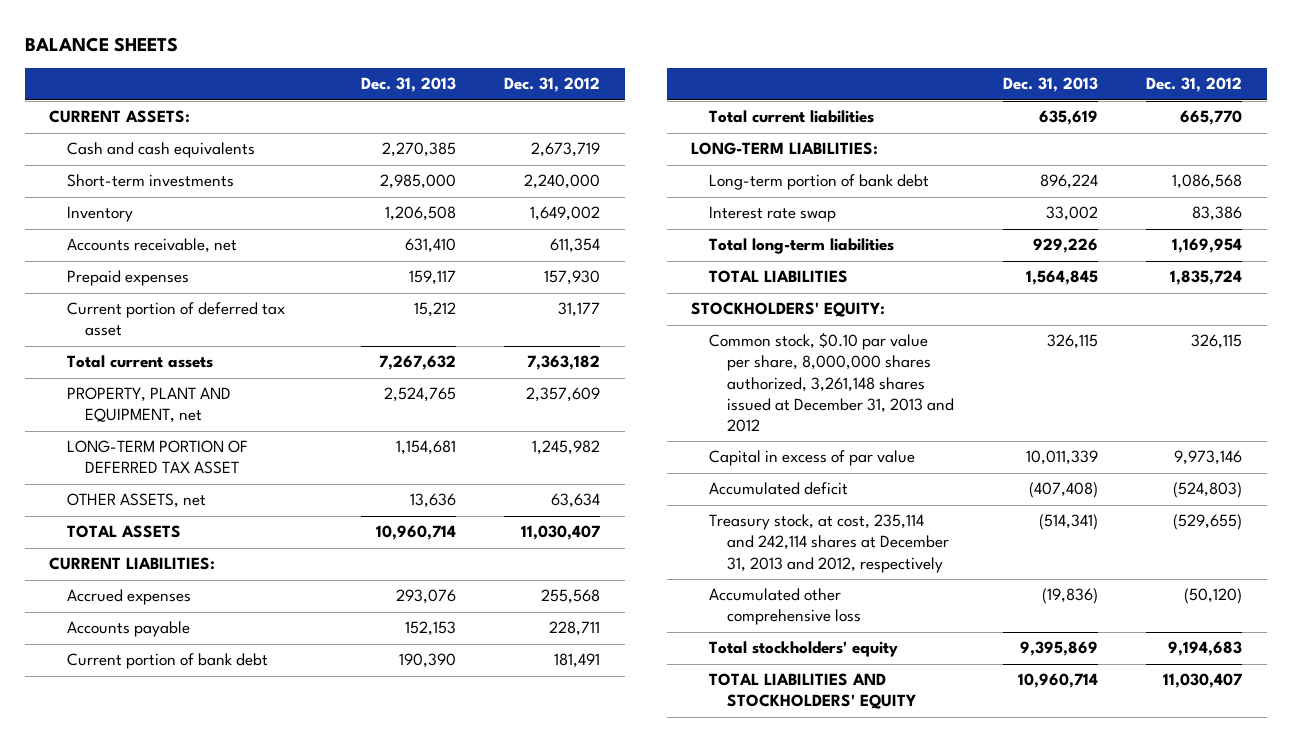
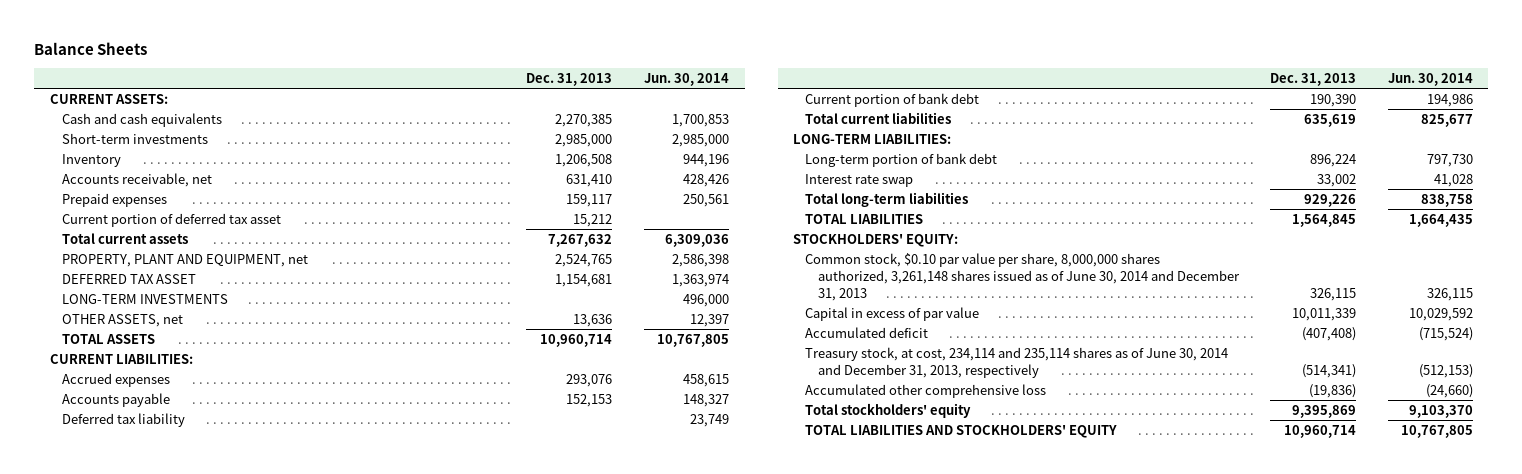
- BALANCE SHEETS
+ Balance Sheets
- | Dec. 31, 2013 | Dec. 31, 2012
+ | Dec. 31, 2013 | Jun. 30, 2014
- LONG-TERM PORTION OF DEFERRED TAX ASSET | 1,154,681 | 1,245,982
+ DEFERRED TAX ASSET | 1,154,681 | 1,363,974
+ LONG-TERM INVESTMENTS | | 496,000
+ Deferred tax liability | | 23,749
- Common stock, $0.10 par value per share, 8,000,000 shares authorized, 3,261,148 shares issued at December 31, 2013 and 2012 | 326,115 | 326,115
+ Common stock, $0.10 par value per share, 8,000,000 shares authorized, 3,261,148 shares issued as of June 30, 2014 and December 31, 2013 | 326,115 | 326,115
- Treasury stock, at cost, 235,114 and 242,114 shares at December 31, 2013 and 2012, respectively | (514,341) | (529,655)
+ Treasury stock, at cost, 234,114 and 235,114 shares as of June 30, 2014 and December 31, 2013, respectively | (514,341) | (512,153)

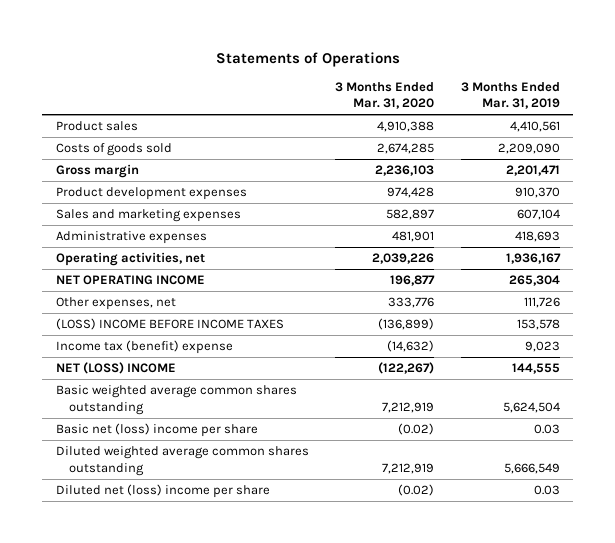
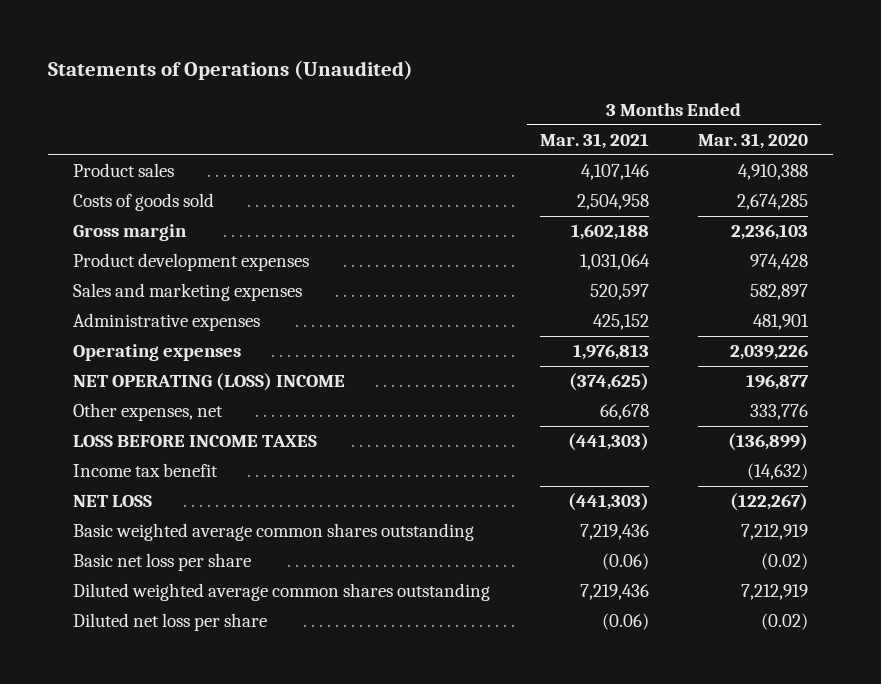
- Statements of Operations
+ Statements of Operations (Unaudited)
- | 3 Months Ended Mar. 31, 2020 | 3 Months Ended Mar. 31, 2019
+ | 3 Months Ended Mar. 31, 2021 | 3 Months Ended Mar. 31, 2020
- Operating activities, net | 2,039,226 | 1,936,167
- NET OPERATING INCOME | 196,877 | 265,304
+ Operating expenses | 1,976,813 | 2,039,226
+ NET OPERATING (LOSS) INCOME | (374,625) | 196,877
- (LOSS) INCOME BEFORE INCOME TAXES | (136,899) | 153,578
- Income tax (benefit) expense | (14,632) | 9,023
- NET (LOSS) INCOME | (122,267) | 144,555
+ LOSS BEFORE INCOME TAXES | (441,303) | (136,899)
+ Income tax benefit | | (14,632)
+ NET LOSS | (441,303) | (122,267)
- Basic net (loss) income per share | (0.02) | 0.03
+ Basic net loss per share | (0.06) | (0.02)
- Diluted net (loss) income per share | (0.02) | 0.03
+ Diluted net loss per share | (0.06) | (0.02)

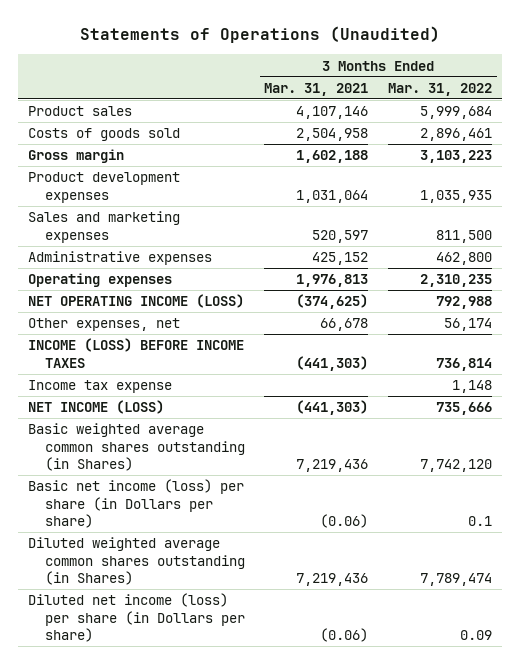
- | 3 Months Ended Mar. 31, 2021 | 3 Months Ended Mar. 31, 2020
+ | 3 Months Ended Mar. 31, 2021 | 3 Months Ended Mar. 31, 2022
- NET OPERATING (LOSS) INCOME | (374,625) | 196,877
+ NET OPERATING INCOME (LOSS) | (374,625) | 792,988
- LOSS BEFORE INCOME TAXES | (441,303) | (136,899)
- Income tax benefit | | (14,632)
- NET LOSS | (441,303) | (122,267)
- Basic weighted average common shares outstanding | 7,219,436 | 7,212,919
- Basic net loss per share | (0.06) | (0.02)
- Diluted weighted average common shares outstanding | 7,219,436 | 7,212,919
- Diluted net loss per share | (0.06) | (0.02)
+ INCOME (LOSS) BEFORE INCOME TAXES | (441,303) | 736,814
+ Income tax expense | | 1,148
+ NET INCOME (LOSS) | (441,303) | 735,666
+ Basic weighted average common shares outstanding (in Shares) | 7,219,436 | 7,742,120
+ Basic net income (loss) per share (in Dollars per share) | (0.06) | 0.1
+ Diluted weighted average common shares outstanding (in Shares) | 7,219,436 | 7,789,474
+ Diluted net income (loss) per share (in Dollars per share) | (0.06) | 0.09

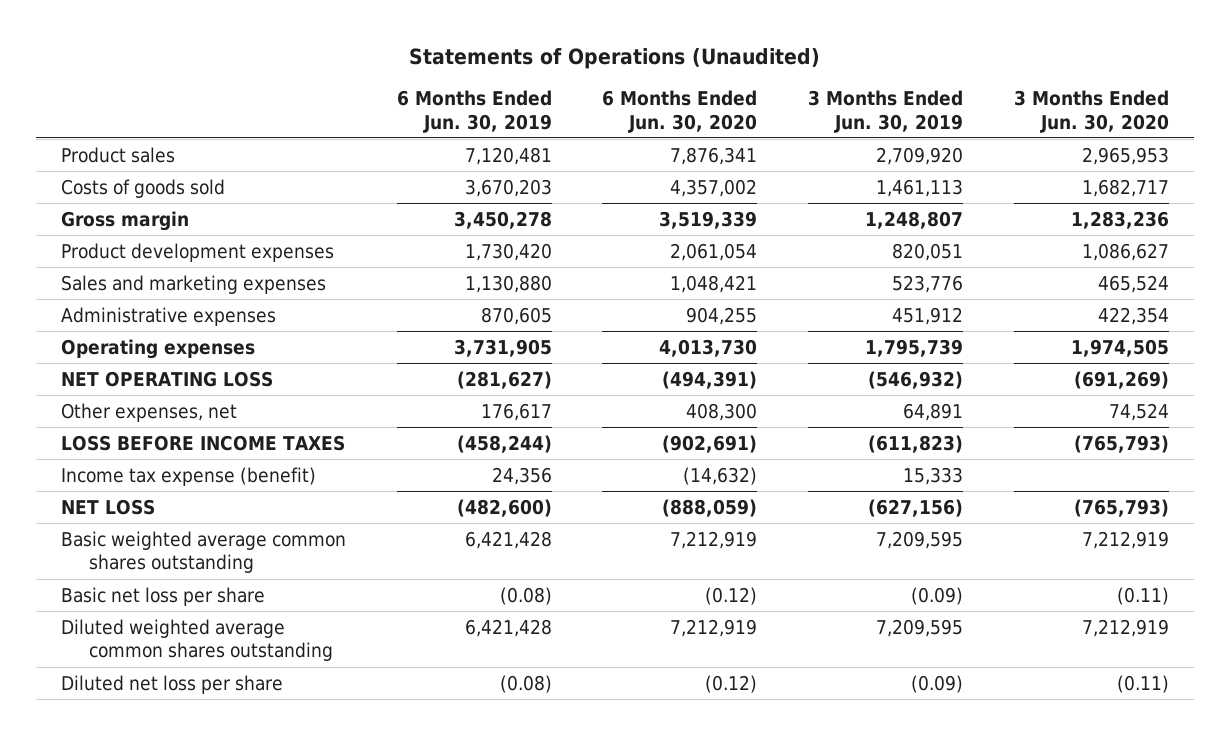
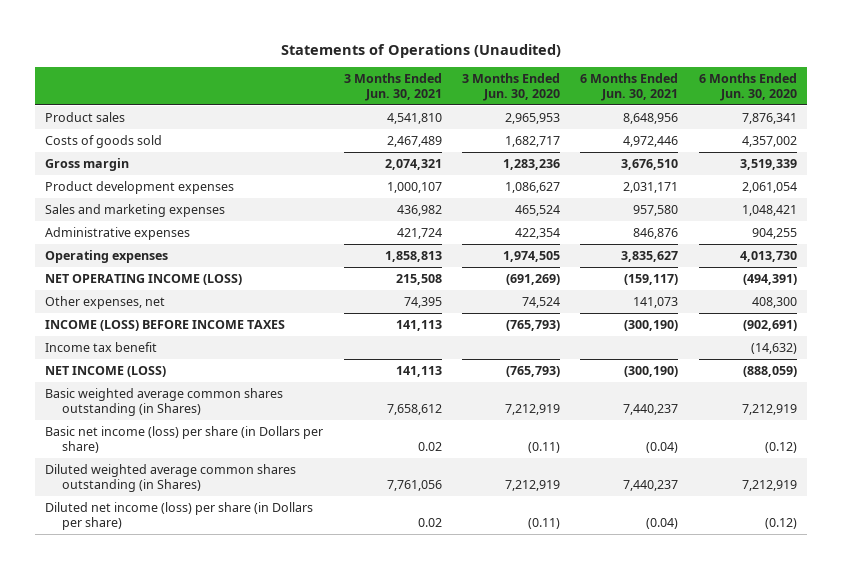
- | 6 Months Ended Jun. 30, 2019 | 6 Months Ended Jun. 30, 2020 | 3 Months Ended Jun. 30, 2019 | 3 Months Ended Jun. 30, 2020
+ | 3 Months Ended Jun. 30, 2021 | 3 Months Ended Jun. 30, 2020 | 6 Months Ended Jun. 30, 2021 | 6 Months Ended Jun. 30, 2020
- NET OPERATING LOSS | (281,627) | (494,391) | (546,932) | (691,269)
+ NET OPERATING INCOME (LOSS) | 215,508 | (691,269) | (159,117) | (494,391)
- LOSS BEFORE INCOME TAXES | (458,244) | (902,691) | (611,823) | (765,793)
- Income tax expense (benefit) | 24,356 | (14,632) | 15,333 |
- NET LOSS | (482,600) | (888,059) | (627,156) | (765,793)
- Basic weighted average common shares outstanding | 6,421,428 | 7,212,919 | 7,209,595 | 7,212,919
- Basic net loss per share | (0.08) | (0.12) | (0.09) | (0.11)
- Diluted weighted average common shares outstanding | 6,421,428 | 7,212,919 | 7,209,595 | 7,212,919
- Diluted net loss per share | (0.08) | (0.12) | (0.09) | (0.11)
+ INCOME (LOSS) BEFORE INCOME TAXES | 141,113 | (765,793) | (300,190) | (902,691)
+ Income tax benefit | | | | (14,632)
+ NET INCOME (LOSS) | 141,113 | (765,793) | (300,190) | (888,059)
+ Basic weighted average common shares outstanding (in Shares) | 7,658,612 | 7,212,919 | 7,440,237 | 7,212,919
+ Basic net income (loss) per share (in Dollars per share) | 0.02 | (0.11) | (0.04) | (0.12)
+ Diluted weighted average common shares outstanding (in Shares) | 7,761,056 | 7,212,919 | 7,440,237 | 7,212,919
+ Diluted net income (loss) per share (in Dollars per share) | 0.02 | (0.11) | (0.04) | (0.12)

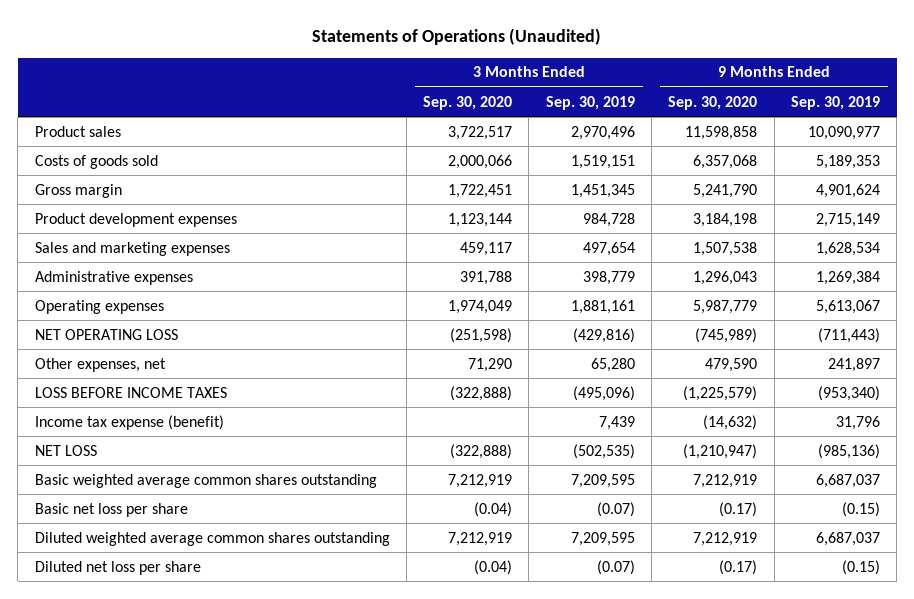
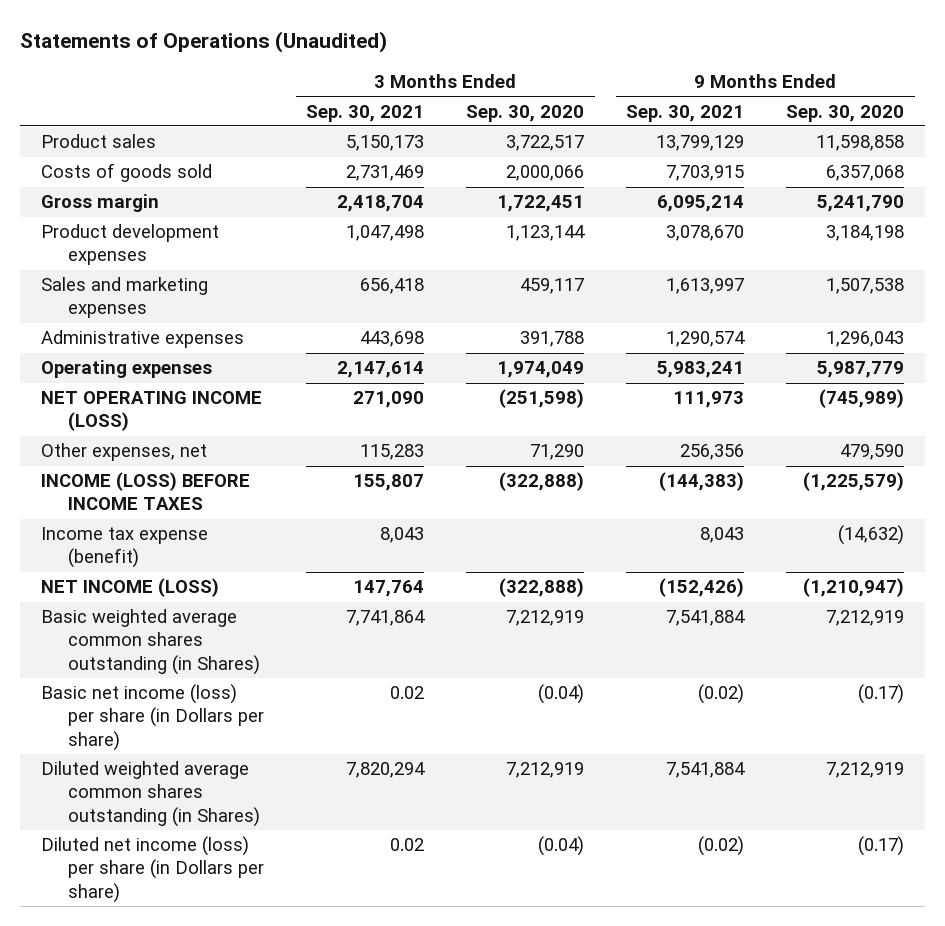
- | 3 Months Ended Sep. 30, 2020 | 3 Months Ended Sep. 30, 2019 | 9 Months Ended Sep. 30, 2020 | 9 Months Ended Sep. 30, 2019
+ | 3 Months Ended Sep. 30, 2021 | 3 Months Ended Sep. 30, 2020 | 9 Months Ended Sep. 30, 2021 | 9 Months Ended Sep. 30, 2020
- NET OPERATING LOSS | (251,598) | (429,816) | (745,989) | (711,443)
+ NET OPERATING INCOME (LOSS) | 271,090 | (251,598) | 111,973 | (745,989)
- LOSS BEFORE INCOME TAXES | (322,888) | (495,096) | (1,225,579) | (953,340)
+ INCOME (LOSS) BEFORE INCOME TAXES | 155,807 | (322,888) | (144,383) | (1,225,579)
- NET LOSS | (322,888) | (502,535) | (1,210,947) | (985,136)
- Basic weighted average common shares outstanding | 7,212,919 | 7,209,595 | 7,212,919 | 6,687,037
- Basic net loss per share | (0.04) | (0.07) | (0.17) | (0.15)
- Diluted weighted average common shares outstanding | 7,212,919 | 7,209,595 | 7,212,919 | 6,687,037
- Diluted net loss per share | (0.04) | (0.07) | (0.17) | (0.15)
+ NET INCOME (LOSS) | 147,764 | (322,888) | (152,426) | (1,210,947)
+ Basic weighted average common shares outstanding (in Shares) | 7,741,864 | 7,212,919 | 7,541,884 | 7,212,919
+ Basic net income (loss) per share (in Dollars per share) | 0.02 | (0.04) | (0.02) | (0.17)
+ Diluted weighted average common shares outstanding (in Shares) | 7,820,294 | 7,212,919 | 7,541,884 | 7,212,919
+ Diluted net income (loss) per share (in Dollars per share) | 0.02 | (0.04) | (0.02) | (0.17)

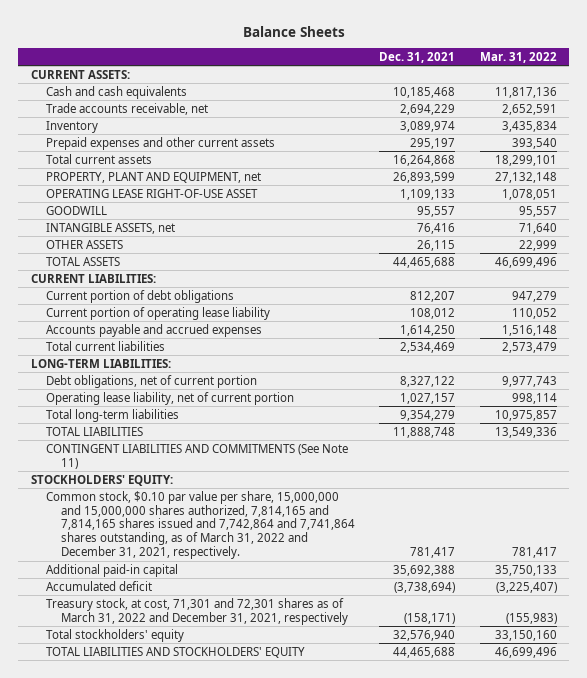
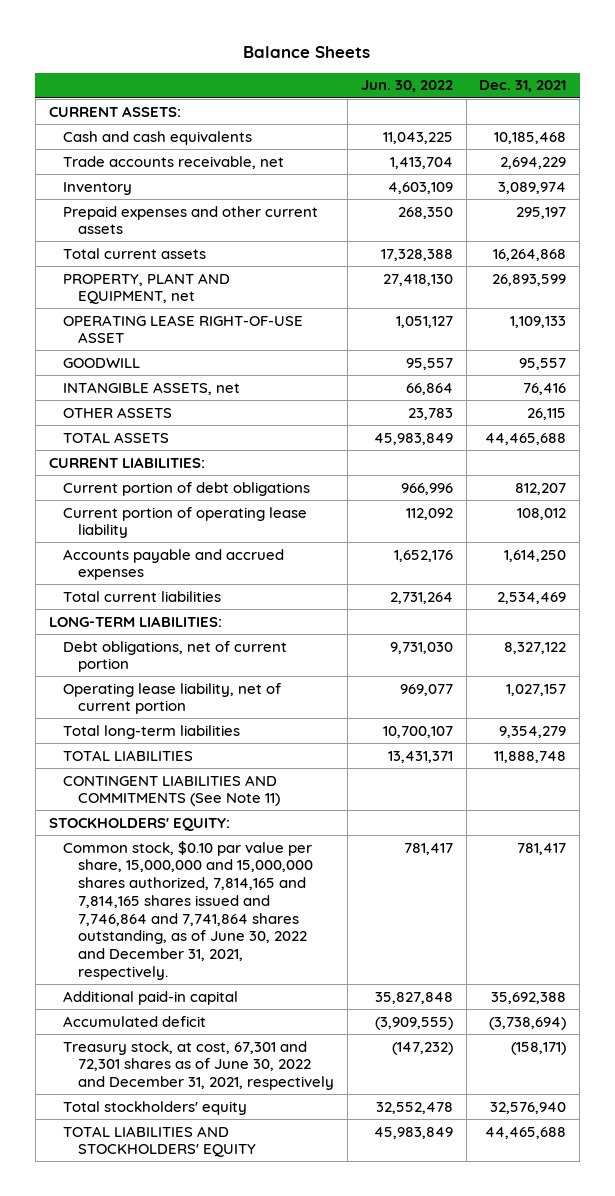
- | Dec. 31, 2021 | Mar. 31, 2022
+ | Jun. 30, 2022 | Dec. 31, 2021
- Common stock, $0.10 par value per share, 15,000,000 and 15,000,000 shares authorized, 7,814,165 and 7,814,165 shares issued and 7,742,864 and 7,741,864 shares outstanding, as of March 31, 2022 and December 31, 2021, respectively. | 781,417 | 781,417
+ Common stock, $0.10 par value per share, 15,000,000 and 15,000,000 shares authorized, 7,814,165 and 7,814,165 shares issued and 7,746,864 and 7,741,864 shares outstanding, as of June 30, 2022 and December 31, 2021, respectively. | 781,417 | 781,417
- Treasury stock, at cost, 71,301 and 72,301 shares as of March 31, 2022 and December 31, 2021, respectively | (158,171) | (155,983)
+ Treasury stock, at cost, 67,301 and 72,301 shares as of June 30, 2022 and December 31, 2021, respectively | (147,232) | (158,171)

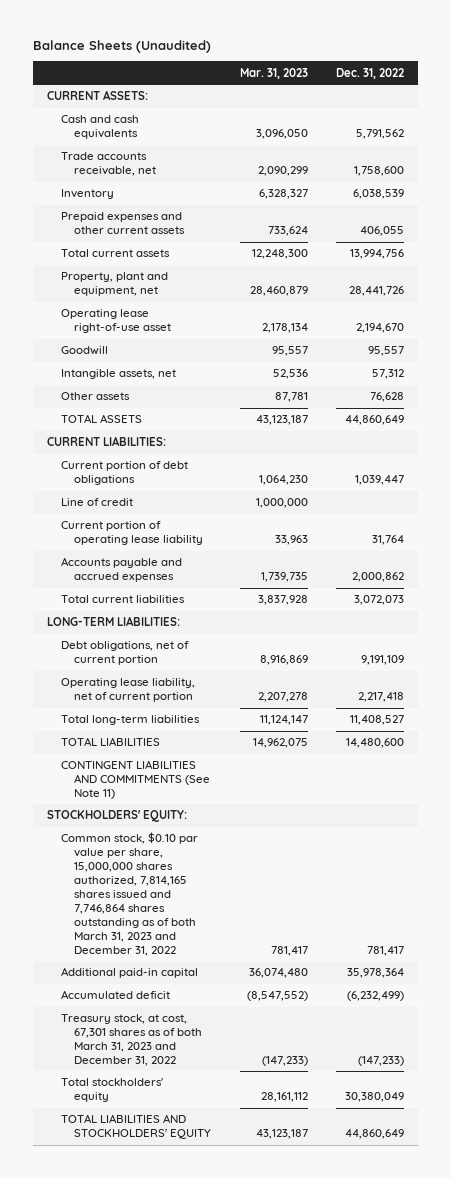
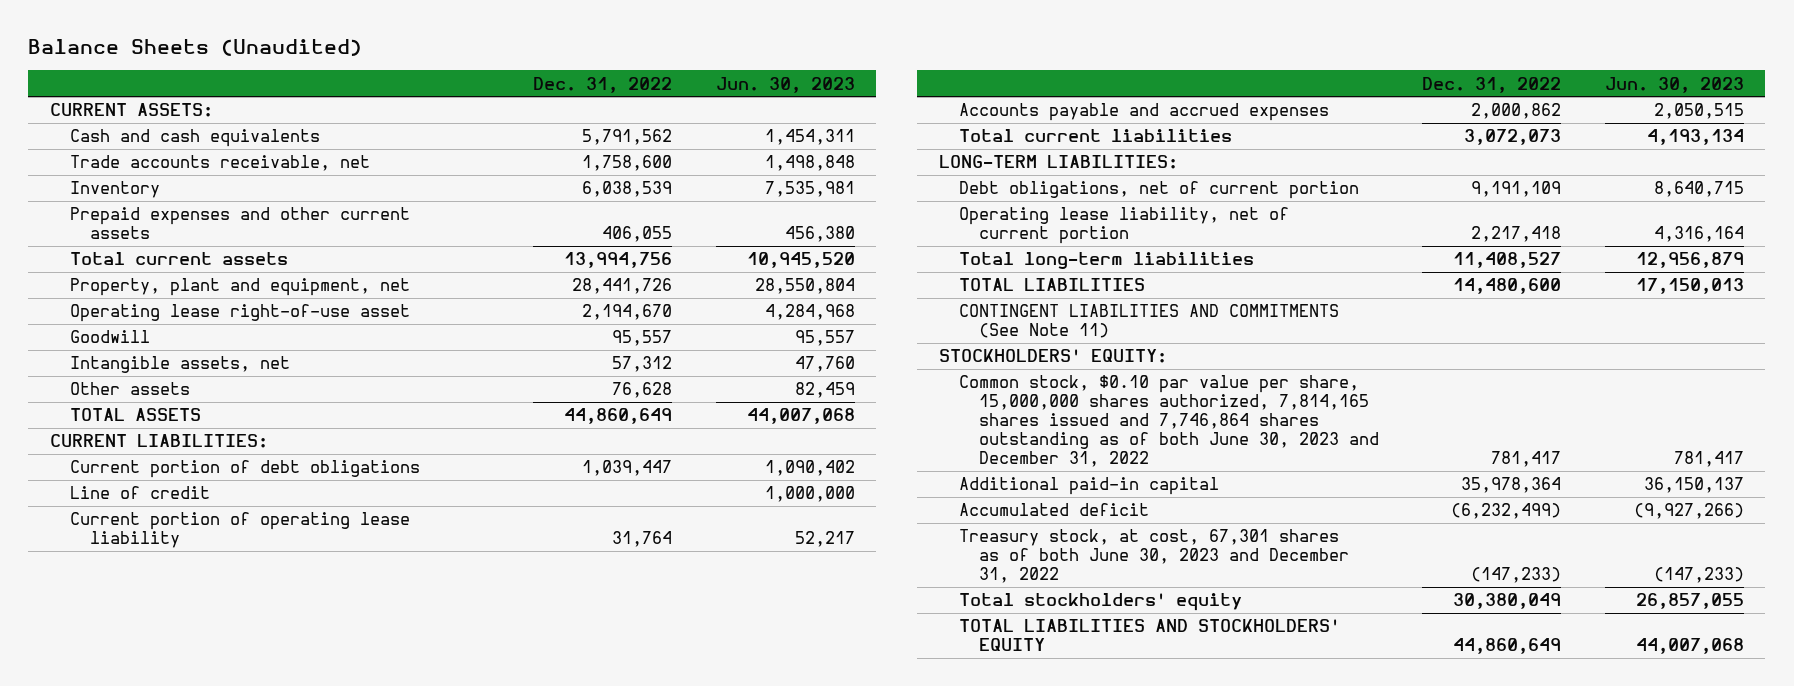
- | Mar. 31, 2023 | Dec. 31, 2022
+ | Dec. 31, 2022 | Jun. 30, 2023
- Common stock, $0.10 par value per share, 15,000,000 shares authorized, 7,814,165 shares issued and 7,746,864 shares outstanding as of both March 31, 2023 and December 31, 2022 | 781,417 | 781,417
+ Common stock, $0.10 par value per share, 15,000,000 shares authorized, 7,814,165 shares issued and 7,746,864 shares outstanding as of both June 30, 2023 and December 31, 2022 | 781,417 | 781,417
- Treasury stock, at cost, 67,301 shares as of both March 31, 2023 and December 31, 2022 | (147,233) | (147,233)
+ Treasury stock, at cost, 67,301 shares as of both June 30, 2023 and December 31, 2022 | (147,233) | (147,233)

